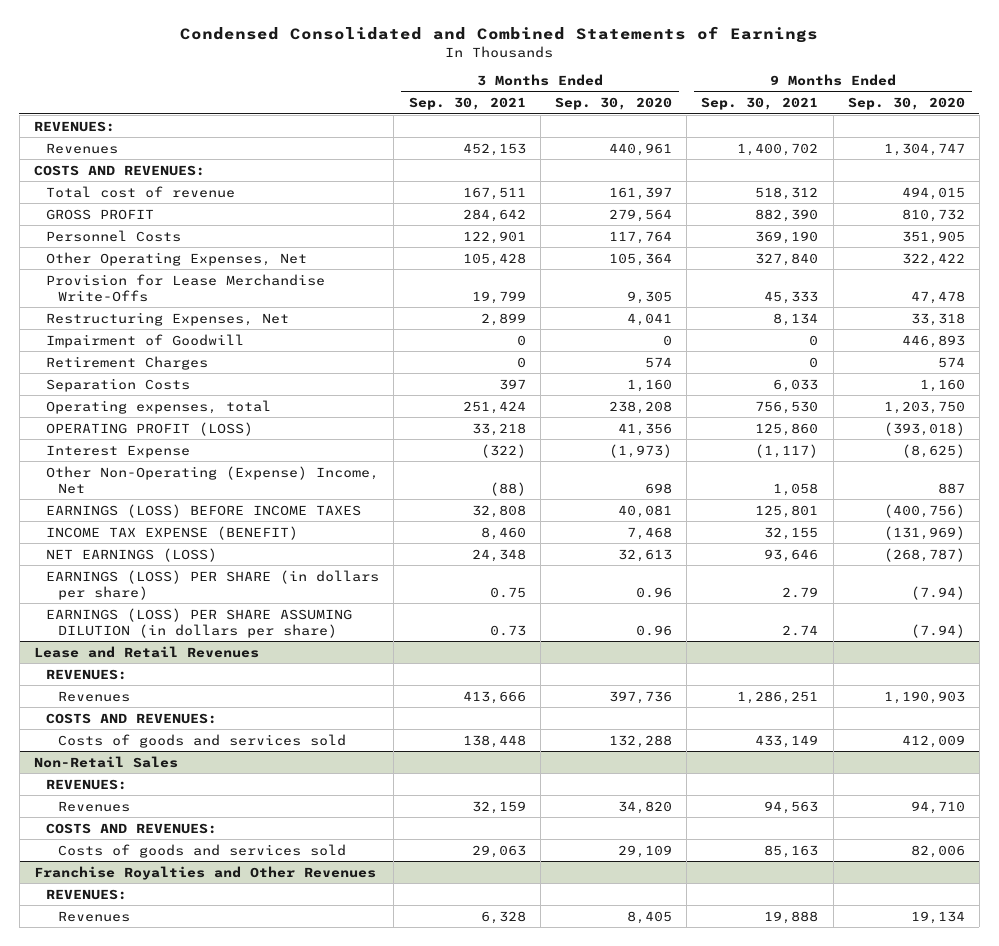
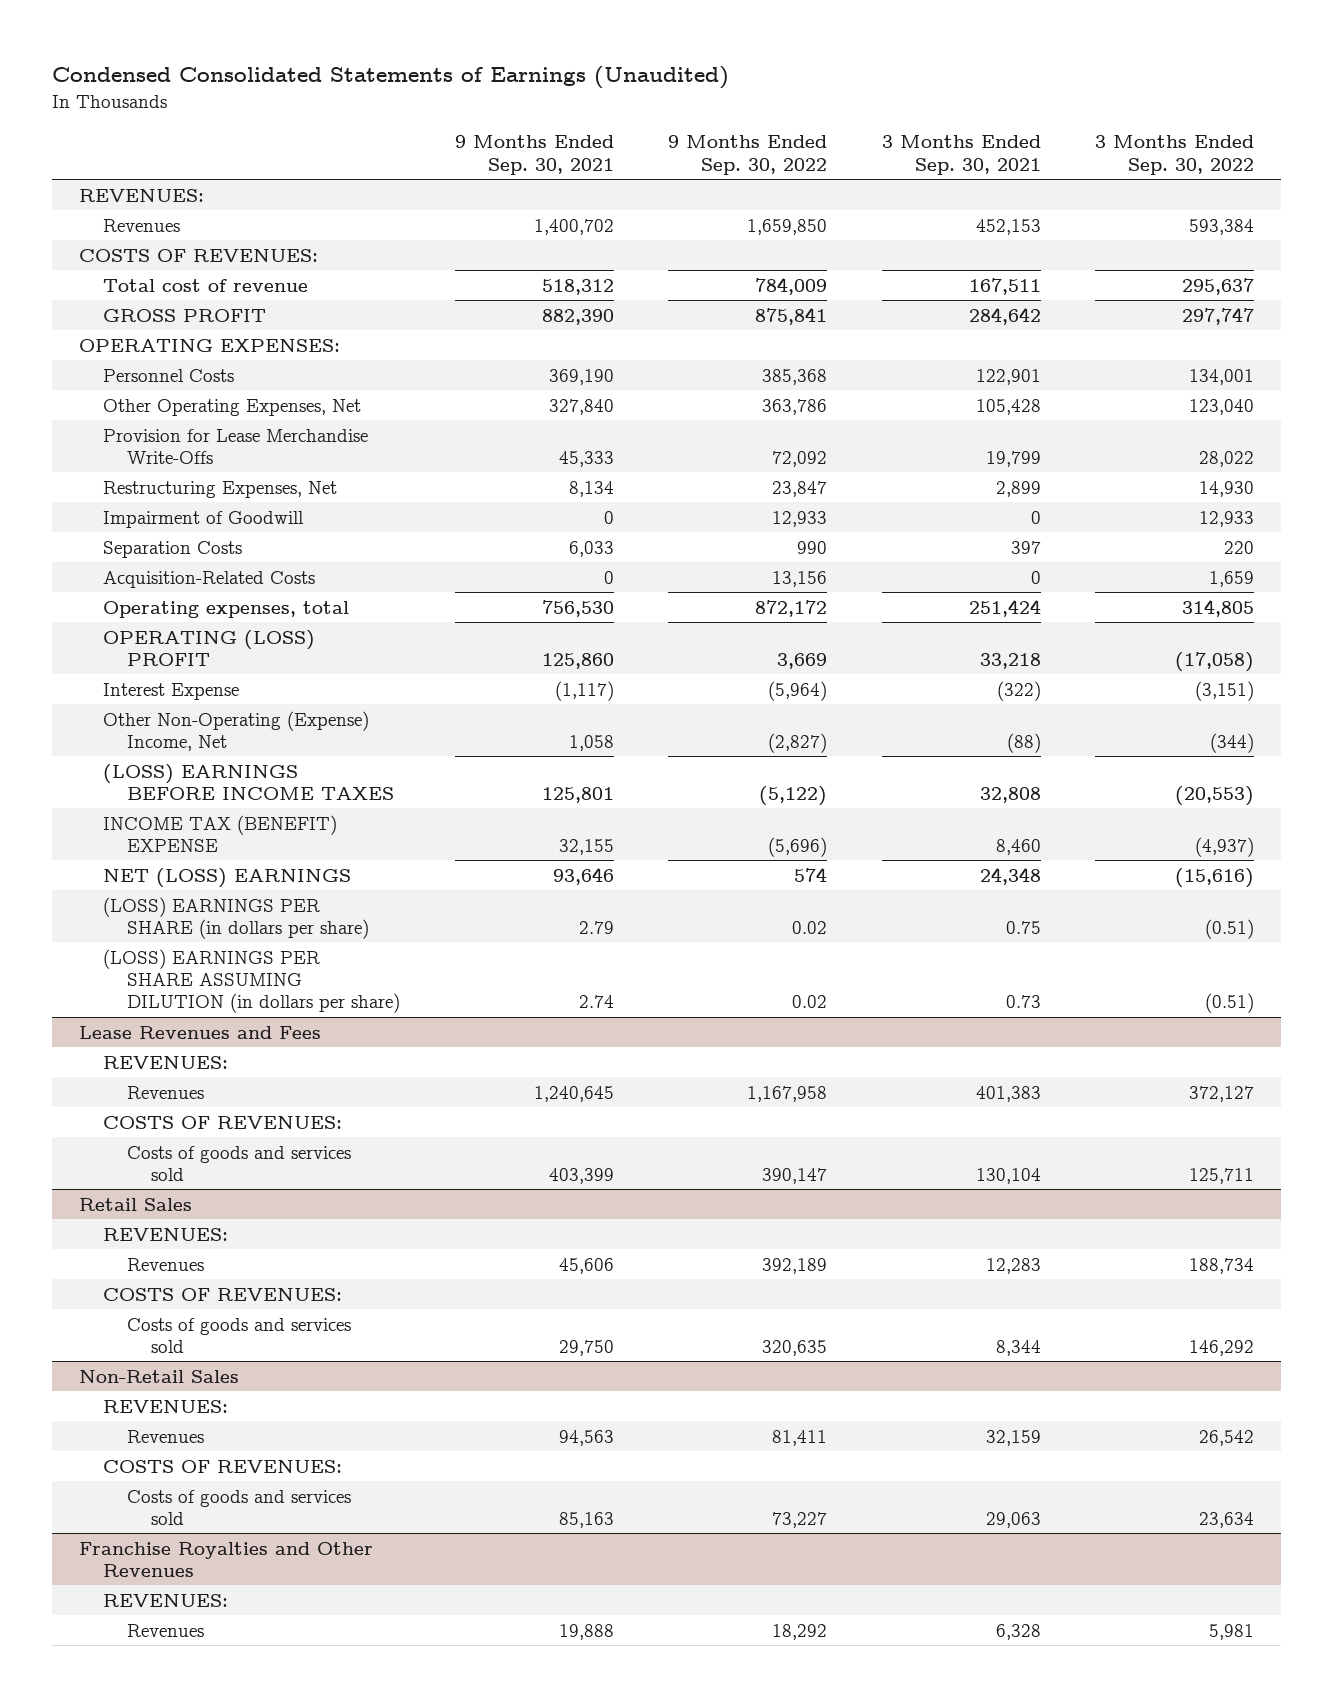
- Condensed Consolidated and Combined Statements of Earnings
+ Condensed Consolidated Statements of Earnings (Unaudited)
- | 3 Months Ended Sep. 30, 2021 | 3 Months Ended Sep. 30, 2020 | 9 Months Ended Sep. 30, 2021 | 9 Months Ended Sep. 30, 2020
+ | 9 Months Ended Sep. 30, 2021 | 9 Months Ended Sep. 30, 2022 | 3 Months Ended Sep. 30, 2021 | 3 Months Ended Sep. 30, 2022
- COSTS AND REVENUES:
+ COSTS OF REVENUES:
+ OPERATING EXPENSES:
- Retirement Charges | 0 | 574 | 0 | 574
+ Acquisition-Related Costs | 0 | 13,156 | 0 | 1,659
- OPERATING PROFIT (LOSS) | 33,218 | 41,356 | 125,860 | (393,018)
+ OPERATING (LOSS) PROFIT | 125,860 | 3,669 | 33,218 | (17,058)
- EARNINGS (LOSS) BEFORE INCOME TAXES | 32,808 | 40,081 | 125,801 | (400,756)
- INCOME TAX EXPENSE (BENEFIT) | 8,460 | 7,468 | 32,155 | (131,969)
- NET EARNINGS (LOSS) | 24,348 | 32,613 | 93,646 | (268,787)
- EARNINGS (LOSS) PER SHARE (in dollars per share) | 0.75 | 0.96 | 2.79 | (7.94)
- EARNINGS (LOSS) PER SHARE ASSUMING DILUTION (in dollars per share) | 0.73 | 0.96 | 2.74 | (7.94)
- Lease and Retail Revenues
+ (LOSS) EARNINGS BEFORE INCOME TAXES | 125,801 | (5,122) | 32,808 | (20,553)
+ INCOME TAX (BENEFIT) EXPENSE | 32,155 | (5,696) | 8,460 | (4,937)
+ NET (LOSS) EARNINGS | 93,646 | 574 | 24,348 | (15,616)
+ (LOSS) EARNINGS PER SHARE (in dollars per share) | 2.79 | 0.02 | 0.75 | (0.51)
+ (LOSS) EARNINGS PER SHARE ASSUMING DILUTION (in dollars per share) | 2.74 | 0.02 | 0.73 | (0.51)
+ Lease Revenues and Fees
- Revenues | 413,666 | 397,736 | 1,286,251 | 1,190,903
- COSTS AND REVENUES:
- Costs of goods and services sold | 138,448 | 132,288 | 433,149 | 412,009
+ Revenues | 1,240,645 | 1,167,958 | 401,383 | 372,127
+ COSTS OF REVENUES:
+ Costs of goods and services sold | 403,399 | 390,147 | 130,104 | 125,711
+ Retail Sales
+ REVENUES:
+ Revenues | 45,606 | 392,189 | 12,283 | 188,734
+ COSTS OF REVENUES:
+ Costs of goods and services sold | 29,750 | 320,635 | 8,344 | 146,292
@ Non-Retail Sales
- COSTS AND REVENUES:
+ COSTS OF REVENUES:

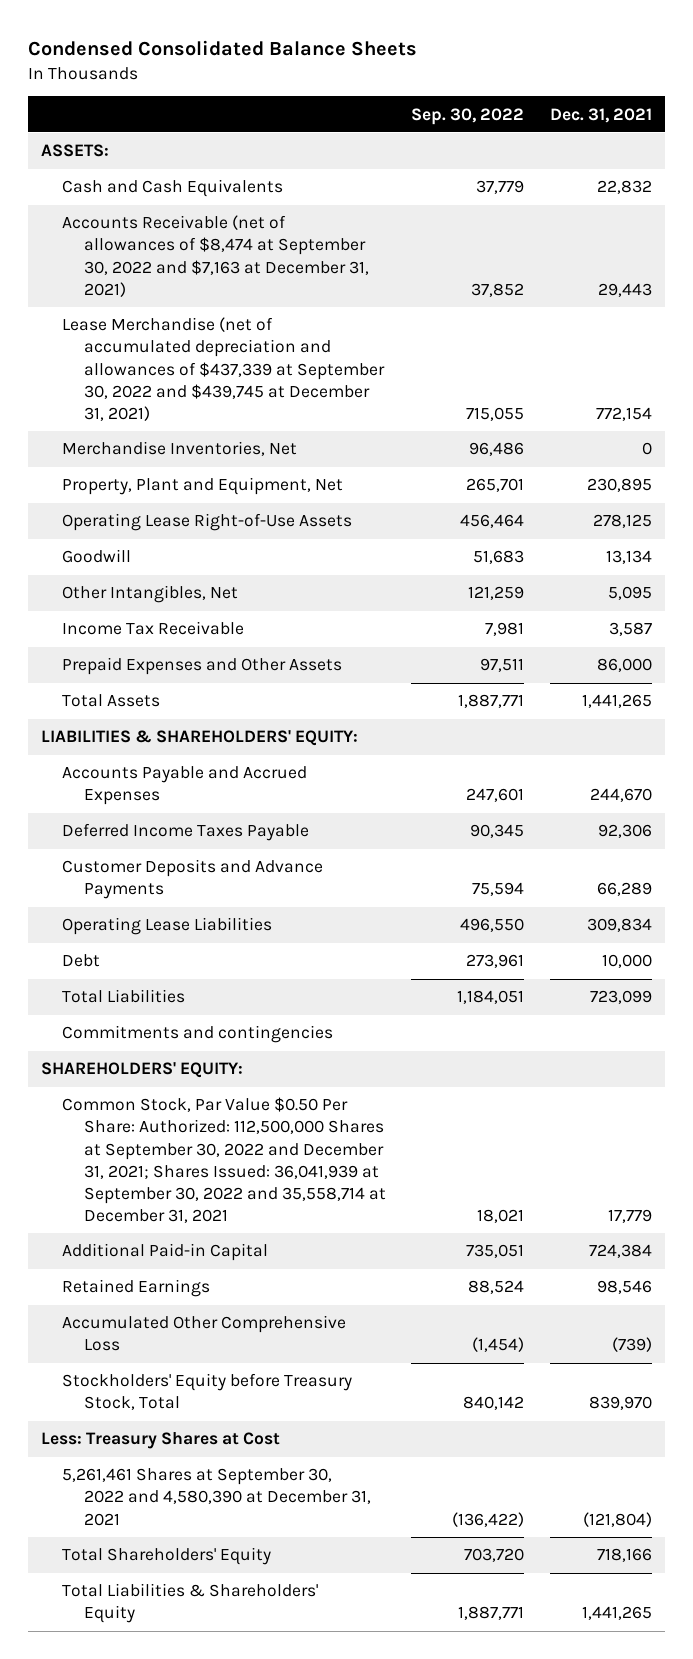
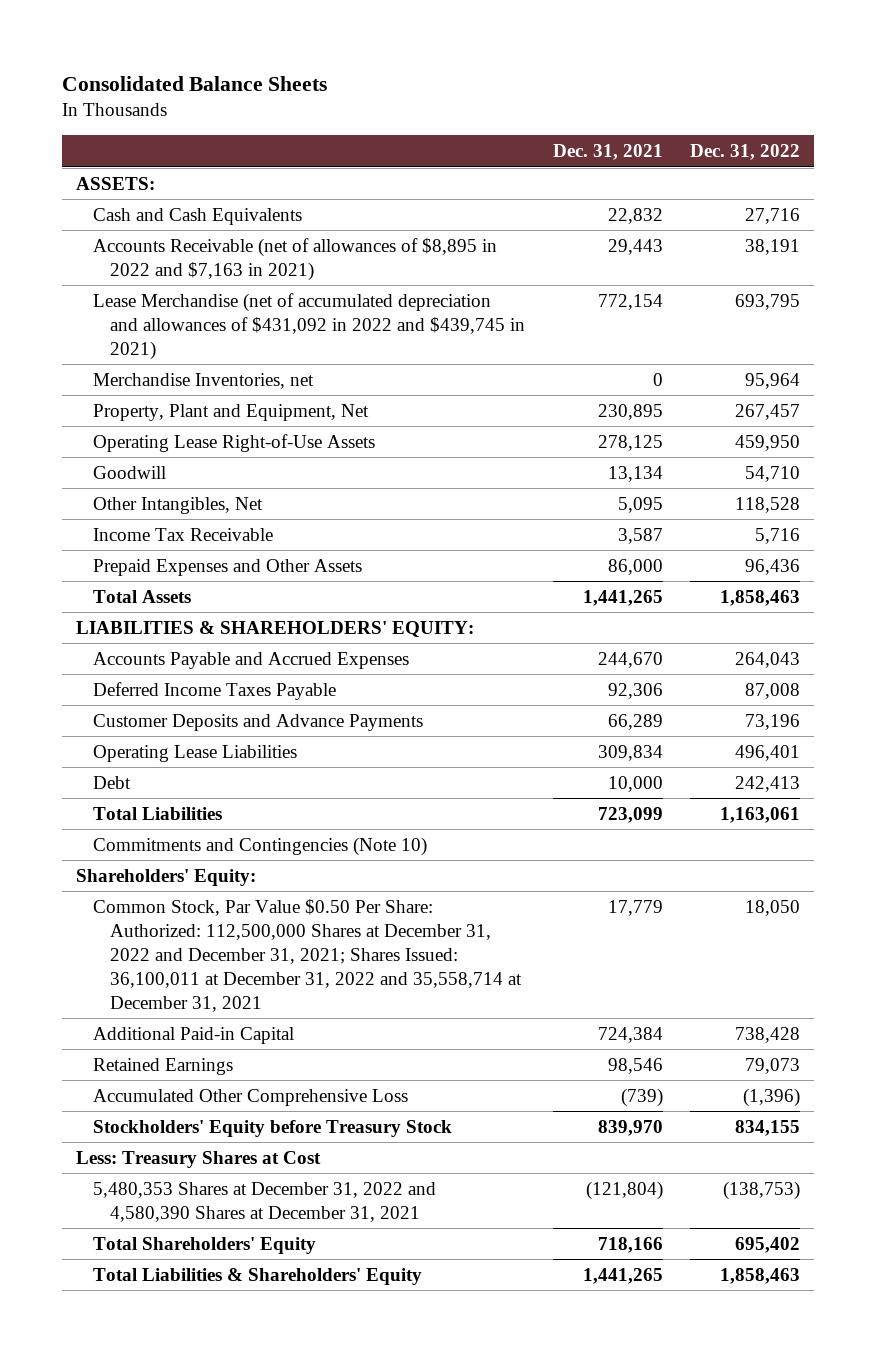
- Condensed Consolidated Balance Sheets
+ Consolidated Balance Sheets
- | Sep. 30, 2022 | Dec. 31, 2021
+ | Dec. 31, 2021 | Dec. 31, 2022
- Accounts Receivable (net of allowances of $8,474 at September 30, 2022 and $7,163 at December 31, 2021) | 37,852 | 29,443
- Lease Merchandise (net of accumulated depreciation and allowances of $437,339 at September 30, 2022 and $439,745 at December 31, 2021) | 715,055 | 772,154
- Merchandise Inventories, Net | 96,486 | 0
+ Accounts Receivable (net of allowances of $8,895 in 2022 and $7,163 in 2021) | 29,443 | 38,191
+ Lease Merchandise (net of accumulated depreciation and allowances of $431,092 in 2022 and $439,745 in 2021) | 772,154 | 693,795
+ Merchandise Inventories, net | 0 | 95,964
- Commitments and contingencies
- SHAREHOLDERS' EQUITY:
- Common Stock, Par Value $0.50 Per Share: Authorized: 112,500,000 Shares at September 30, 2022 and December 31, 2021; Shares Issued: 36,041,939 at September 30, 2022 and 35,558,714 at December 31, 2021 | 18,021 | 17,779
+ Commitments and Contingencies (Note 10)
+ Shareholders' Equity:
+ Common Stock, Par Value $0.50 Per Share: Authorized: 112,500,000 Shares at December 31, 2022 and December 31, 2021; Shares Issued: 36,100,011 at December 31, 2022 and 35,558,714 at December 31, 2021 | 17,779 | 18,050
- Stockholders' Equity before Treasury Stock, Total | 840,142 | 839,970
+ Stockholders' Equity before Treasury Stock | 839,970 | 834,155
- 5,261,461 Shares at September 30, 2022 and 4,580,390 at December 31, 2021 | (136,422) | (121,804)
+ 5,480,353 Shares at December 31, 2022 and 4,580,390 Shares at December 31, 2021 | (121,804) | (138,753)

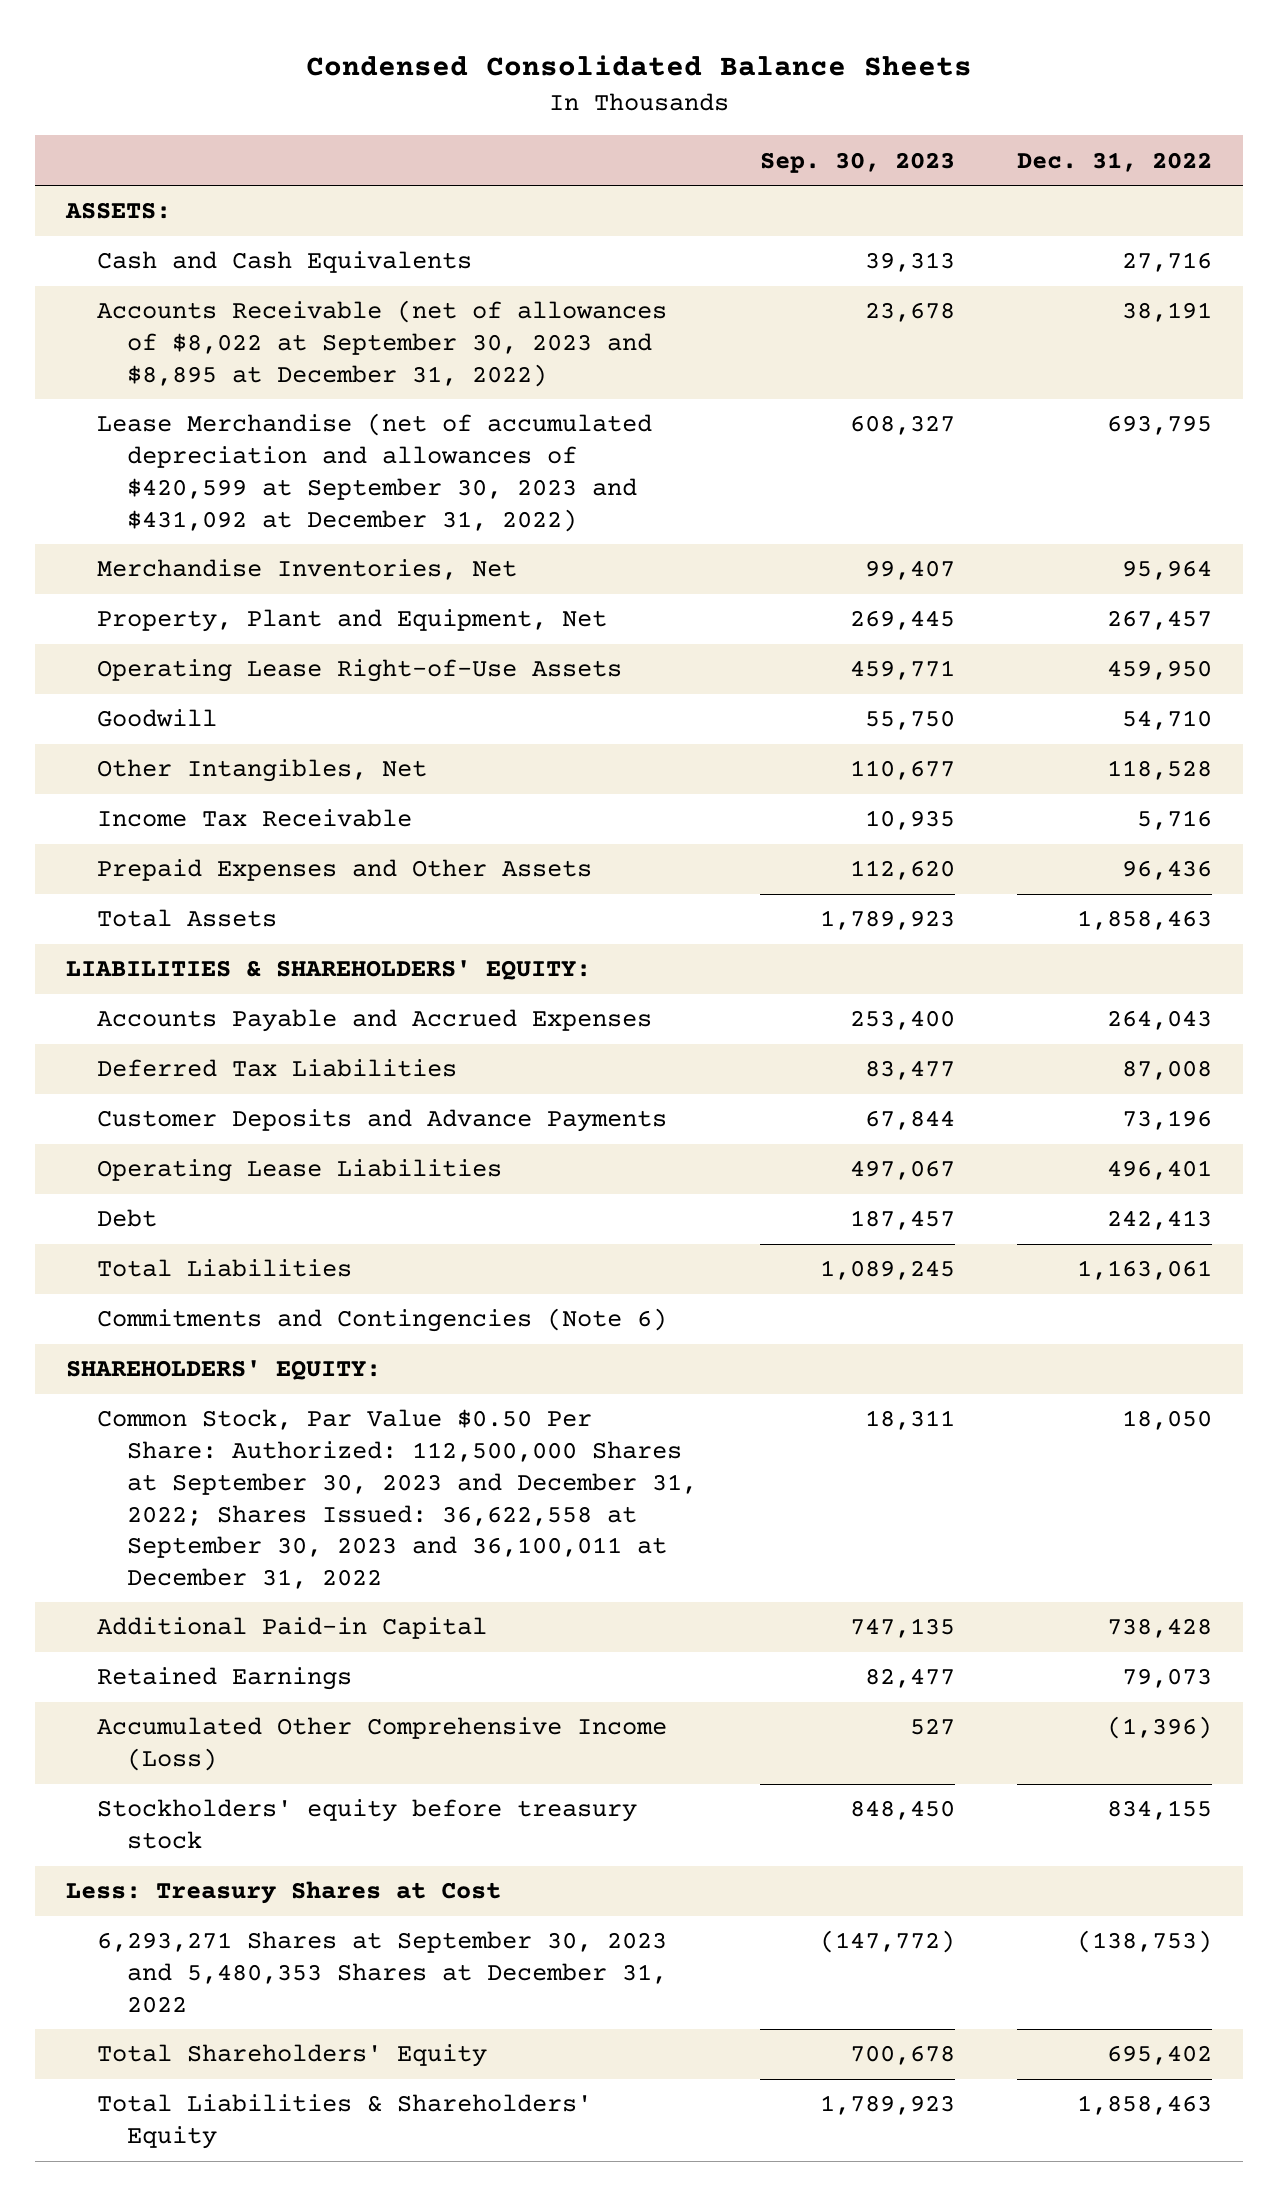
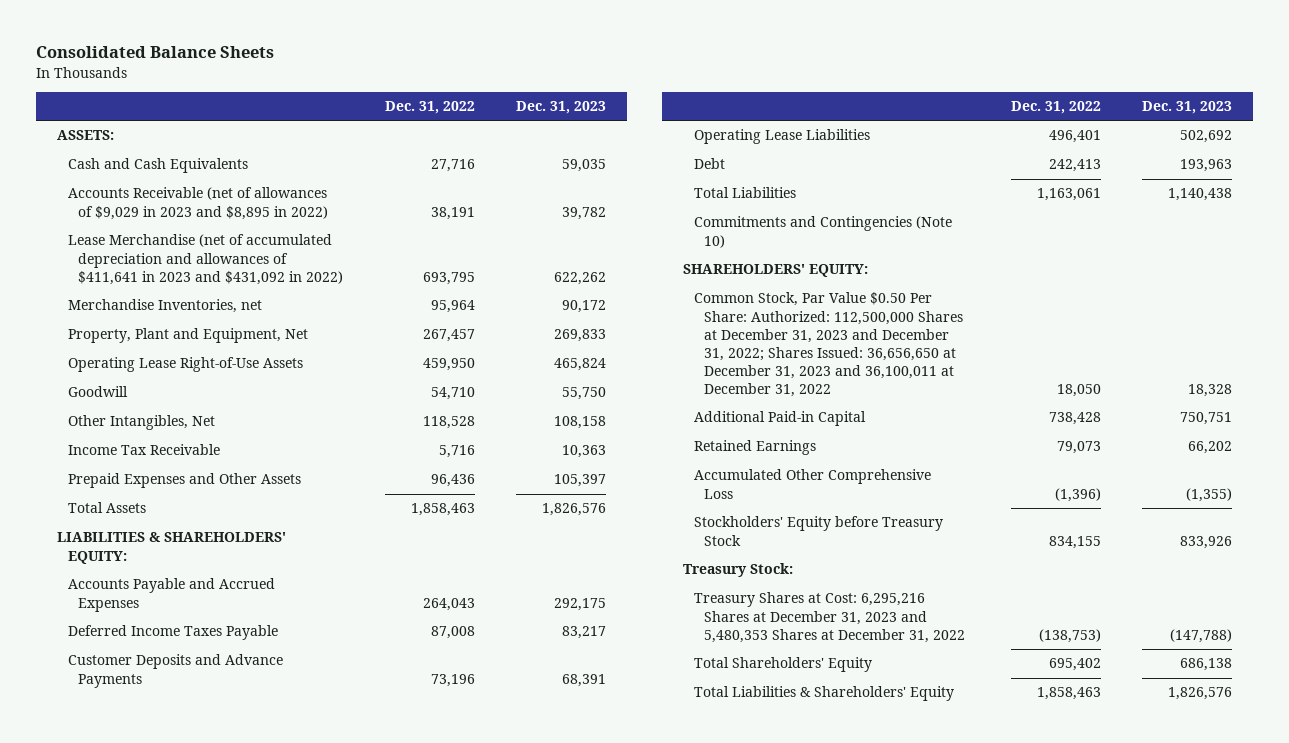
- Condensed Consolidated Balance Sheets
+ Consolidated Balance Sheets
- | Sep. 30, 2023 | Dec. 31, 2022
+ | Dec. 31, 2022 | Dec. 31, 2023
- Accounts Receivable (net of allowances of $8,022 at September 30, 2023 and $8,895 at December 31, 2022) | 23,678 | 38,191
- Lease Merchandise (net of accumulated depreciation and allowances of $420,599 at September 30, 2023 and $431,092 at December 31, 2022) | 608,327 | 693,795
- Merchandise Inventories, Net | 99,407 | 95,964
+ Accounts Receivable (net of allowances of $9,029 in 2023 and $8,895 in 2022) | 38,191 | 39,782
+ Lease Merchandise (net of accumulated depreciation and allowances of $411,641 in 2023 and $431,092 in 2022) | 693,795 | 622,262
+ Merchandise Inventories, net | 95,964 | 90,172
- Deferred Tax Liabilities | 83,477 | 87,008
+ Deferred Income Taxes Payable | 87,008 | 83,217
- Commitments and Contingencies (Note 6)
+ Commitments and Contingencies (Note 10)
- Common Stock, Par Value $0.50 Per Share: Authorized: 112,500,000 Shares at September 30, 2023 and December 31, 2022; Shares Issued: 36,622,558 at September 30, 2023 and 36,100,011 at December 31, 2022 | 18,311 | 18,050
+ Common Stock, Par Value $0.50 Per Share: Authorized: 112,500,000 Shares at December 31, 2023 and December 31, 2022; Shares Issued: 36,656,650 at December 31, 2023 and 36,100,011 at December 31, 2022 | 18,050 | 18,328
- Accumulated Other Comprehensive Income (Loss) | 527 | (1,396)
- Stockholders' equity before treasury stock | 848,450 | 834,155
- Less: Treasury Shares at Cost
- 6,293,271 Shares at September 30, 2023 and 5,480,353 Shares at December 31, 2022 | (147,772) | (138,753)
+ Accumulated Other Comprehensive Loss | (1,396) | (1,355)
+ Stockholders' Equity before Treasury Stock | 834,155 | 833,926
+ Treasury Stock:
+ Treasury Shares at Cost: 6,295,216 Shares at December 31, 2023 and 5,480,353 Shares at December 31, 2022 | (138,753) | (147,788)

